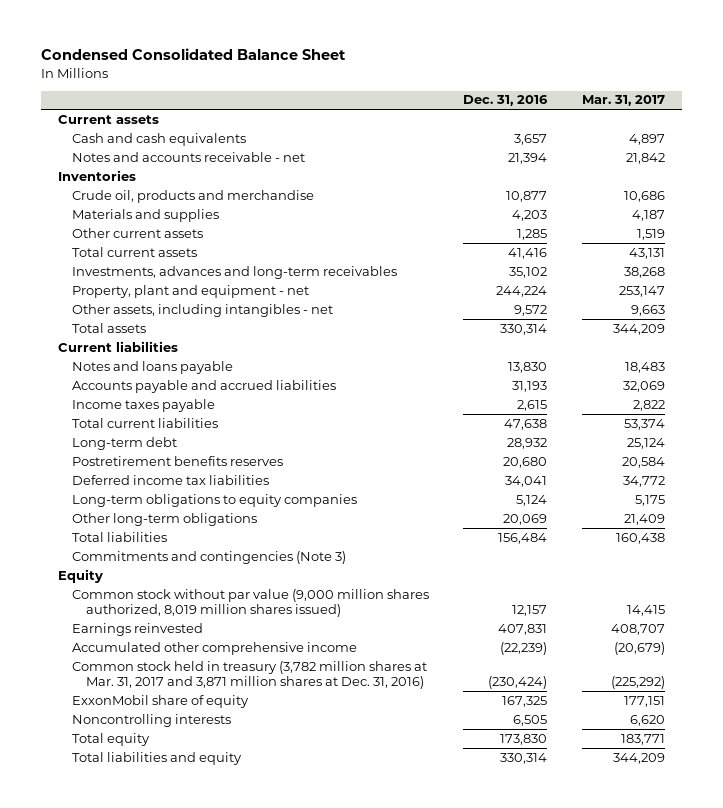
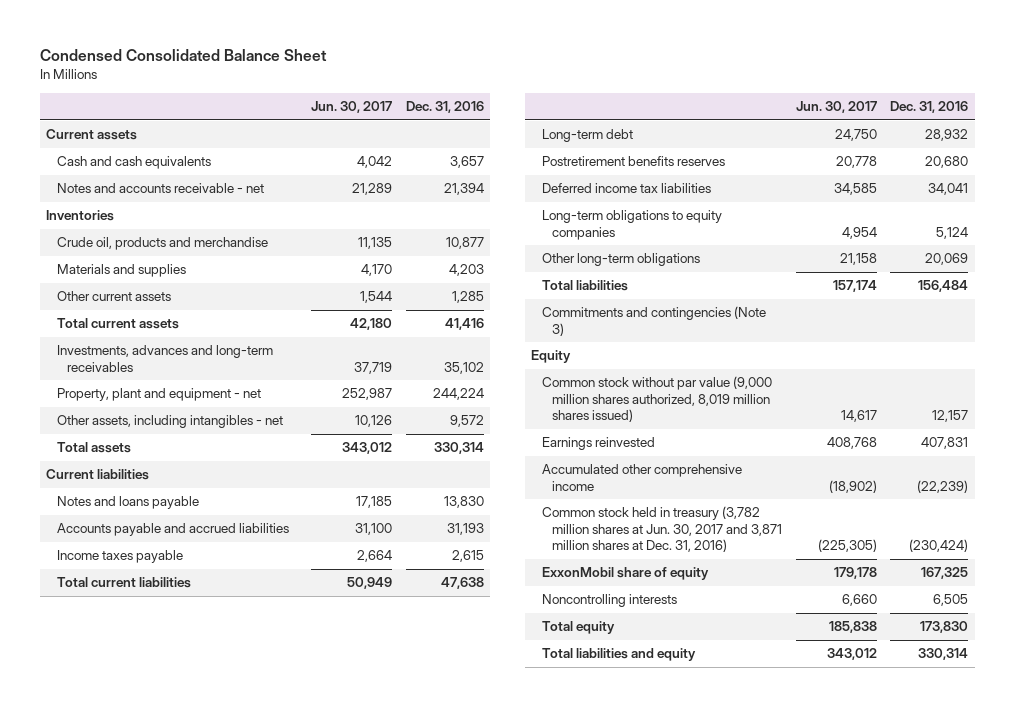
- | Dec. 31, 2016 | Mar. 31, 2017
+ | Jun. 30, 2017 | Dec. 31, 2016
- Common stock held in treasury (3,782 million shares at Mar. 31, 2017 and 3,871 million shares at Dec. 31, 2016) | (230,424) | (225,292)
+ Common stock held in treasury (3,782 million shares at Jun. 30, 2017 and 3,871 million shares at Dec. 31, 2016) | (225,305) | (230,424)

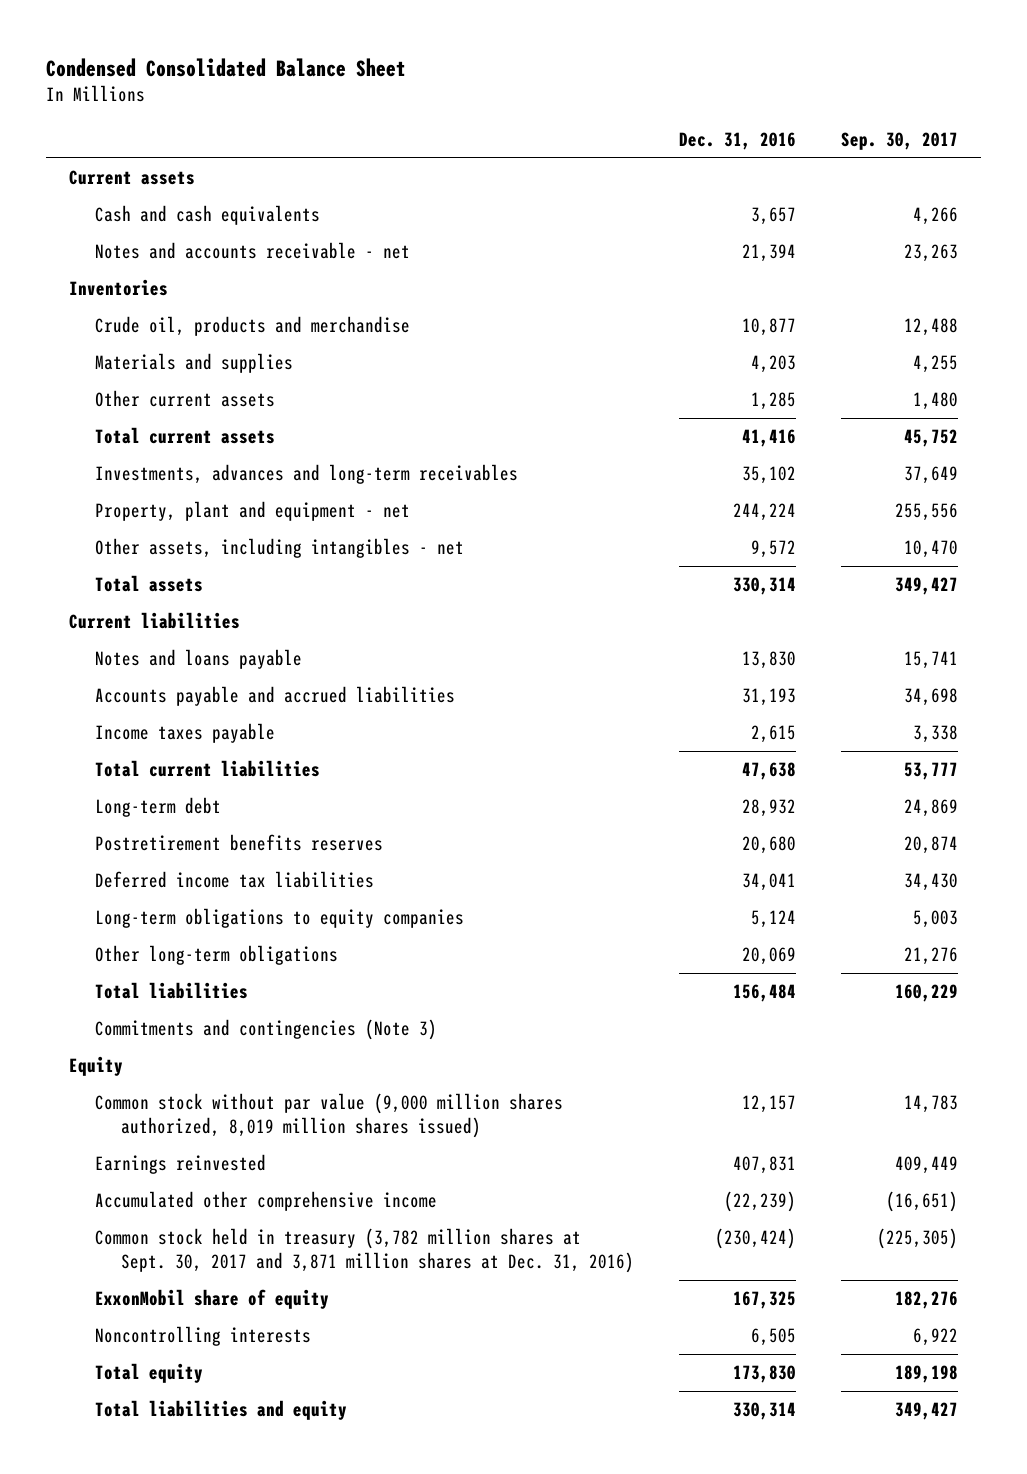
- | Jun. 30, 2017 | Dec. 31, 2016
+ | Dec. 31, 2016 | Sep. 30, 2017
- Common stock held in treasury (3,782 million shares at Jun. 30, 2017 and 3,871 million shares at Dec. 31, 2016) | (225,305) | (230,424)
+ Common stock held in treasury (3,782 million shares at Sept. 30, 2017 and 3,871 million shares at Dec. 31, 2016) | (230,424) | (225,305)

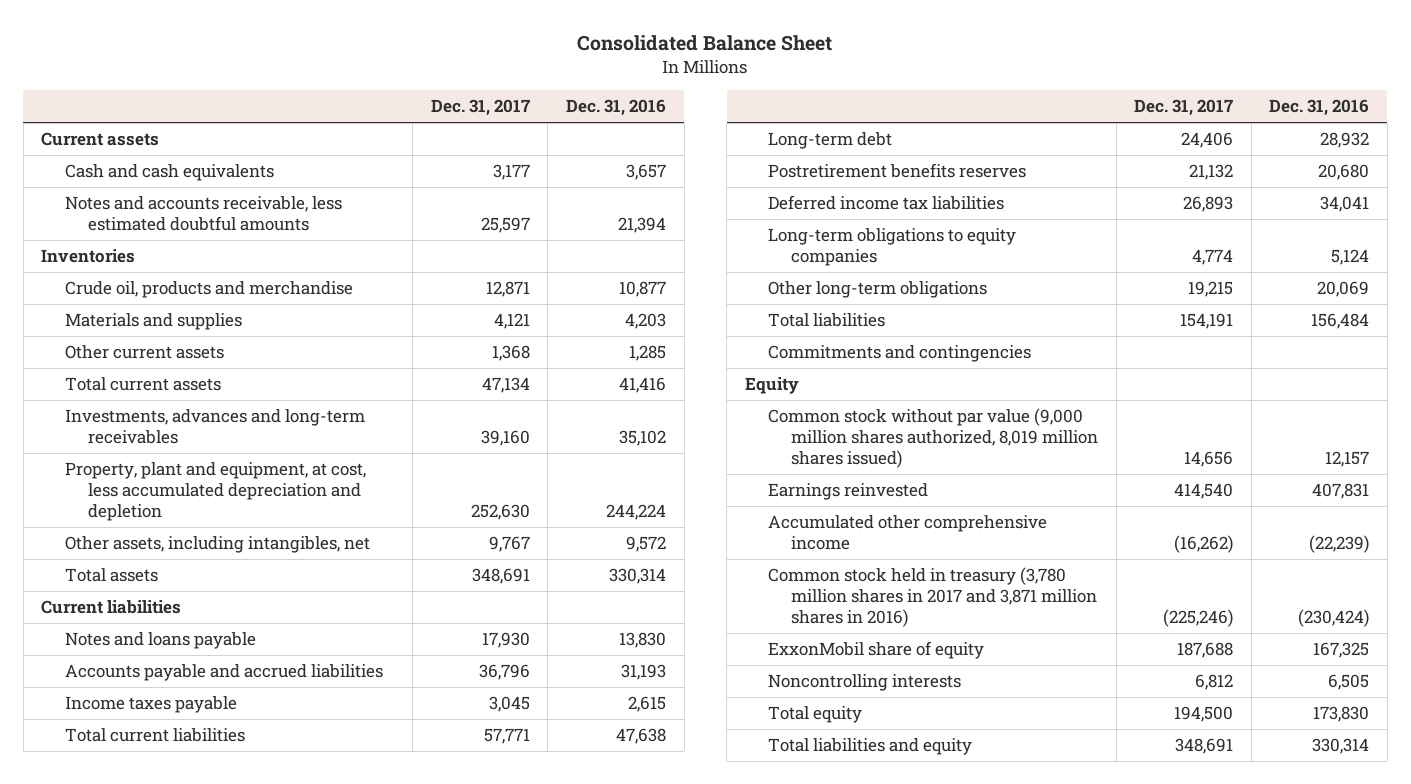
- Condensed Consolidated Balance Sheet
+ Consolidated Balance Sheet
- | Dec. 31, 2016 | Sep. 30, 2017
+ | Dec. 31, 2017 | Dec. 31, 2016
- Notes and accounts receivable - net | 21,394 | 23,263
+ Notes and accounts receivable, less estimated doubtful amounts | 25,597 | 21,394
- Property, plant and equipment - net | 244,224 | 255,556
- Other assets, including intangibles - net | 9,572 | 10,470
+ Property, plant and equipment, at cost, less accumulated depreciation and depletion | 252,630 | 244,224
+ Other assets, including intangibles, net | 9,767 | 9,572
- Commitments and contingencies (Note 3)
+ Commitments and contingencies
- Common stock held in treasury (3,782 million shares at Sept. 30, 2017 and 3,871 million shares at Dec. 31, 2016) | (230,424) | (225,305)
+ Common stock held in treasury (3,780 million shares in 2017 and 3,871 million shares in 2016) | (225,246) | (230,424)

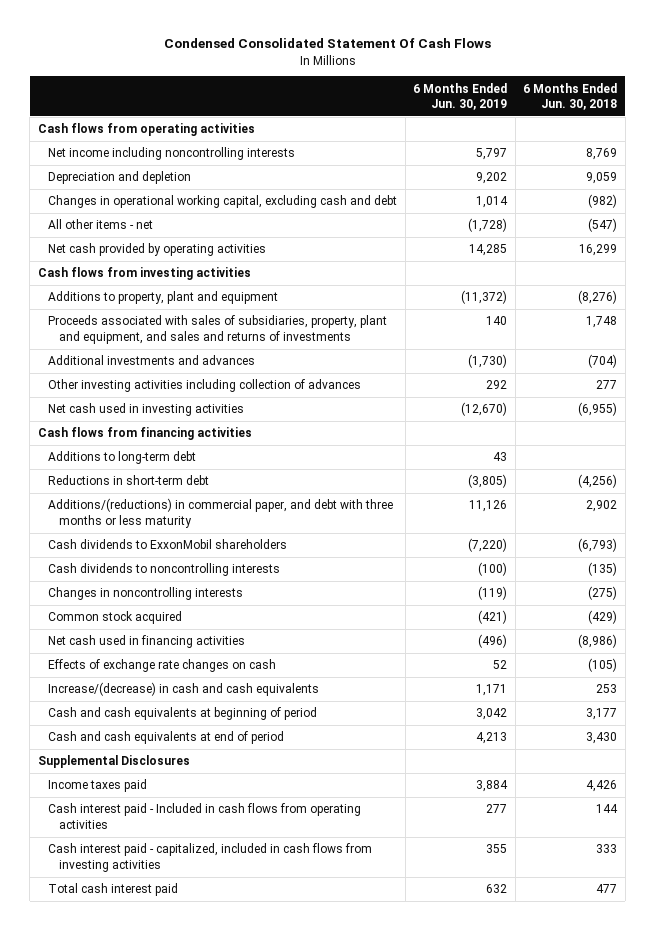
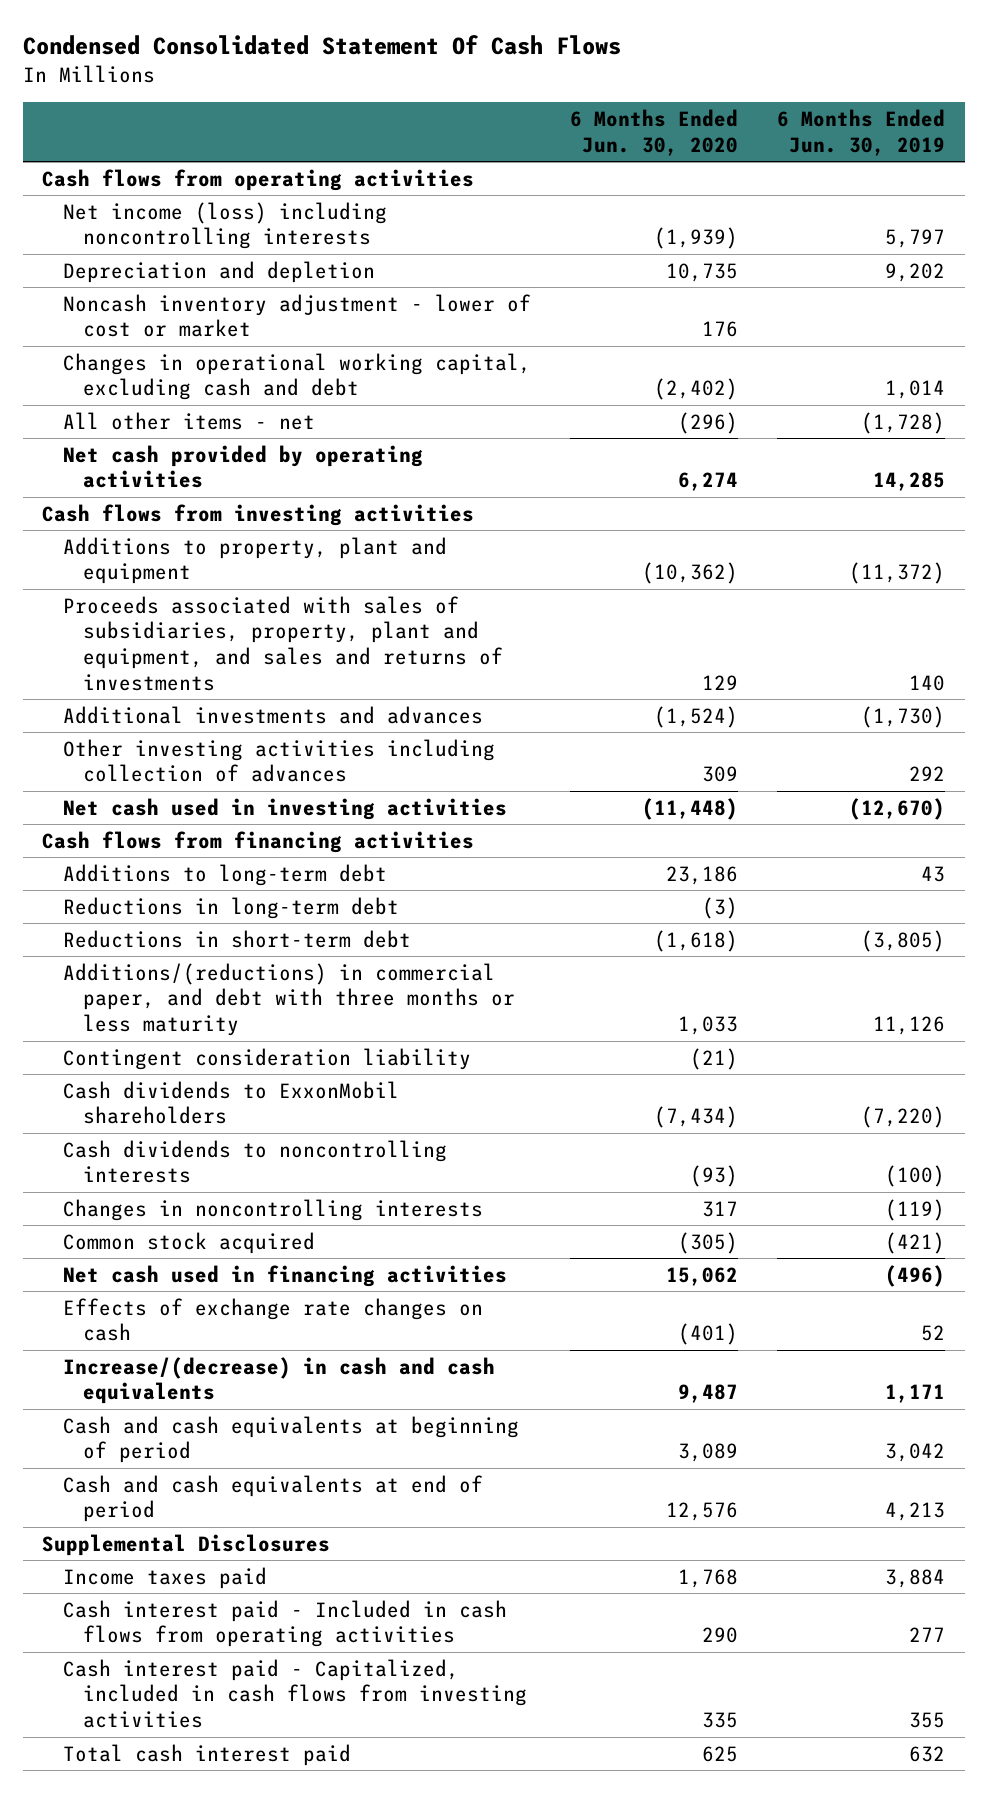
- | 6 Months Ended Jun. 30, 2019 | 6 Months Ended Jun. 30, 2018
+ | 6 Months Ended Jun. 30, 2020 | 6 Months Ended Jun. 30, 2019
- Net income including noncontrolling interests | 5,797 | 8,769
+ Net income (loss) including noncontrolling interests | (1,939) | 5,797
+ Noncash inventory adjustment - lower of cost or market | 176 |
+ Reductions in long-term debt | (3) |
+ Contingent consideration liability | (21) |
- Cash interest paid - capitalized, included in cash flows from investing activities | 355 | 333
+ Cash interest paid - Capitalized, included in cash flows from investing activities | 335 | 355

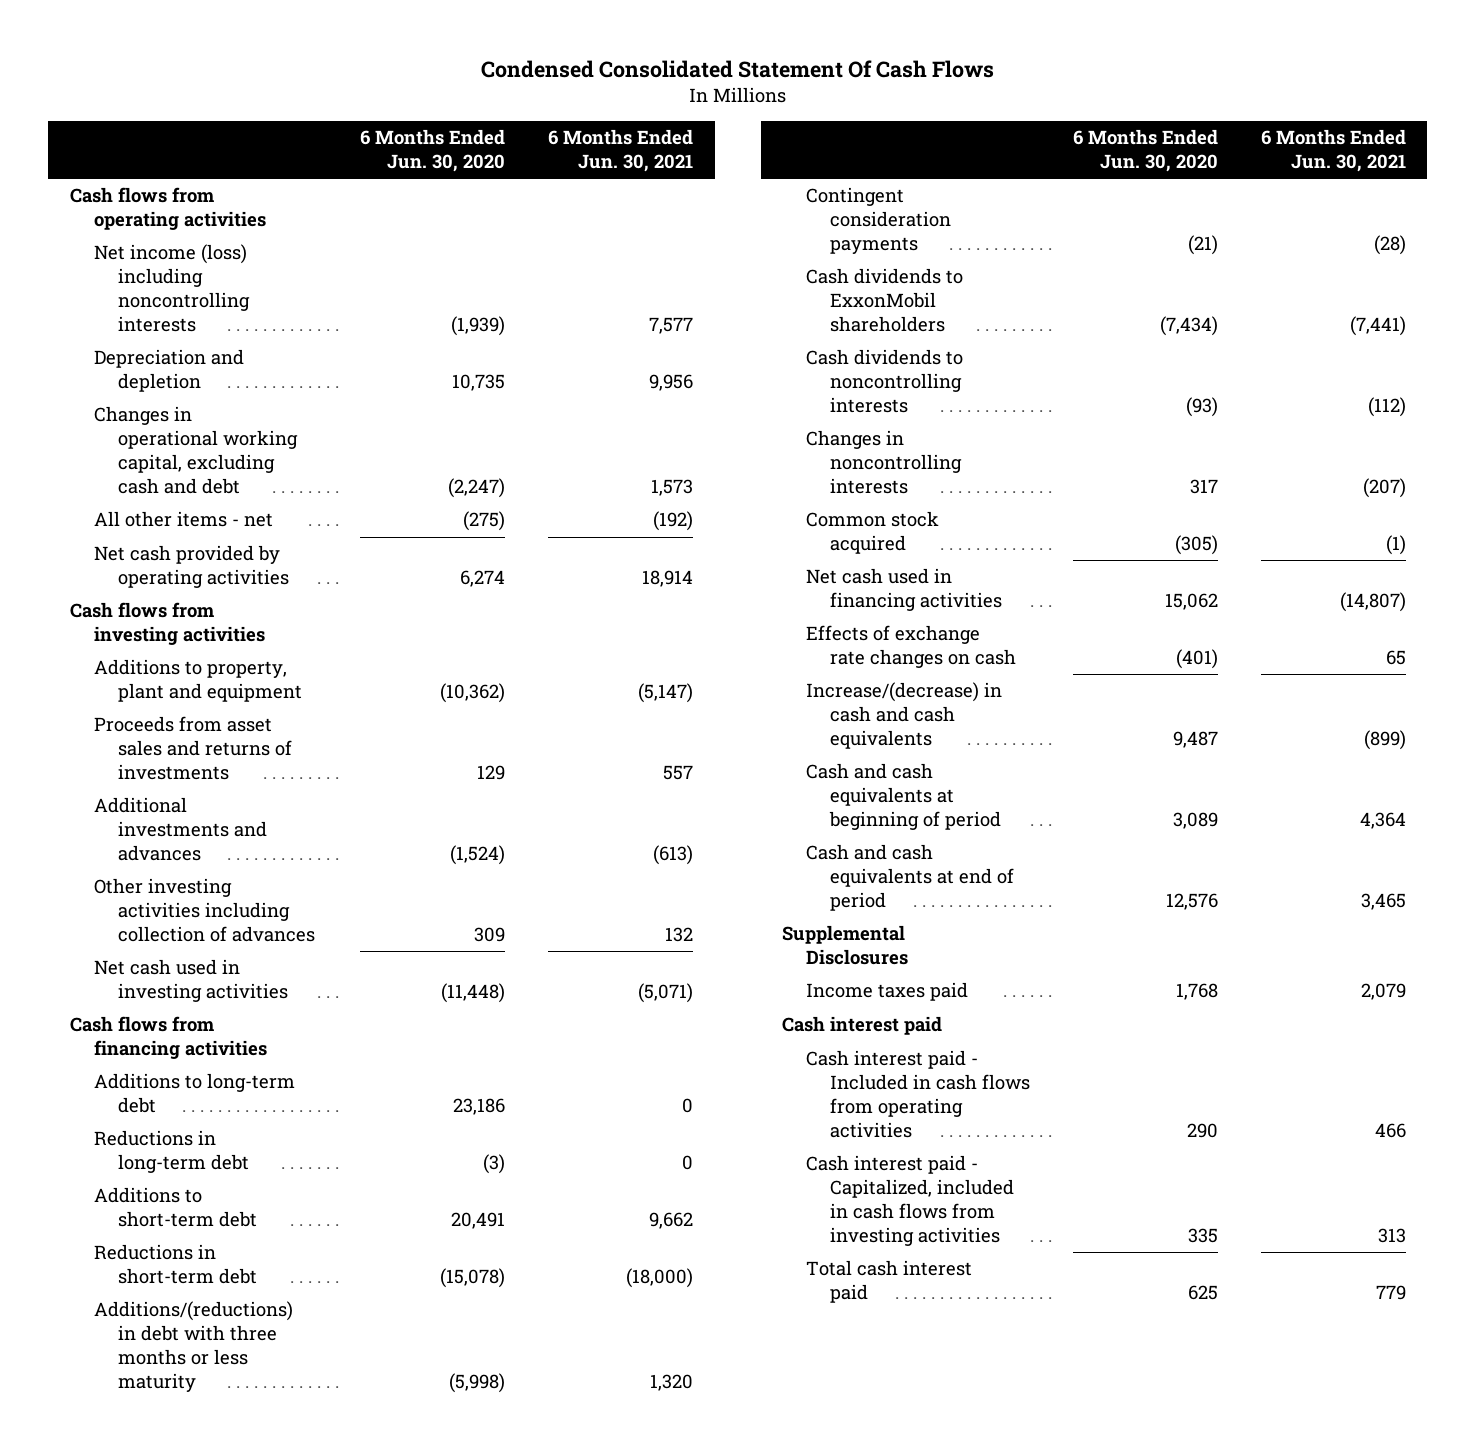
- | 6 Months Ended Jun. 30, 2020 | 6 Months Ended Jun. 30, 2019
+ | 6 Months Ended Jun. 30, 2020 | 6 Months Ended Jun. 30, 2021
- Noncash inventory adjustment - lower of cost or market | 176 |
- Changes in operational working capital, excluding cash and debt | (2,402) | 1,014
- All other items - net | (296) | (1,728)
+ Changes in operational working capital, excluding cash and debt | (2,247) | 1,573
+ All other items - net | (275) | (192)
- Proceeds associated with sales of subsidiaries, property, plant and equipment, and sales and returns of investments | 129 | 140
+ Proceeds from asset sales and returns of investments | 129 | 557
- Reductions in short-term debt | (1,618) | (3,805)
- Additions/(reductions) in commercial paper, and debt with three months or less maturity | 1,033 | 11,126
- Contingent consideration liability | (21) |
+ Additions to short-term debt | 20,491 | 9,662
+ Reductions in short-term debt | (15,078) | (18,000)
+ Additions/(reductions) in debt with three months or less maturity | (5,998) | 1,320
+ Contingent consideration payments | (21) | (28)
+ Cash interest paid

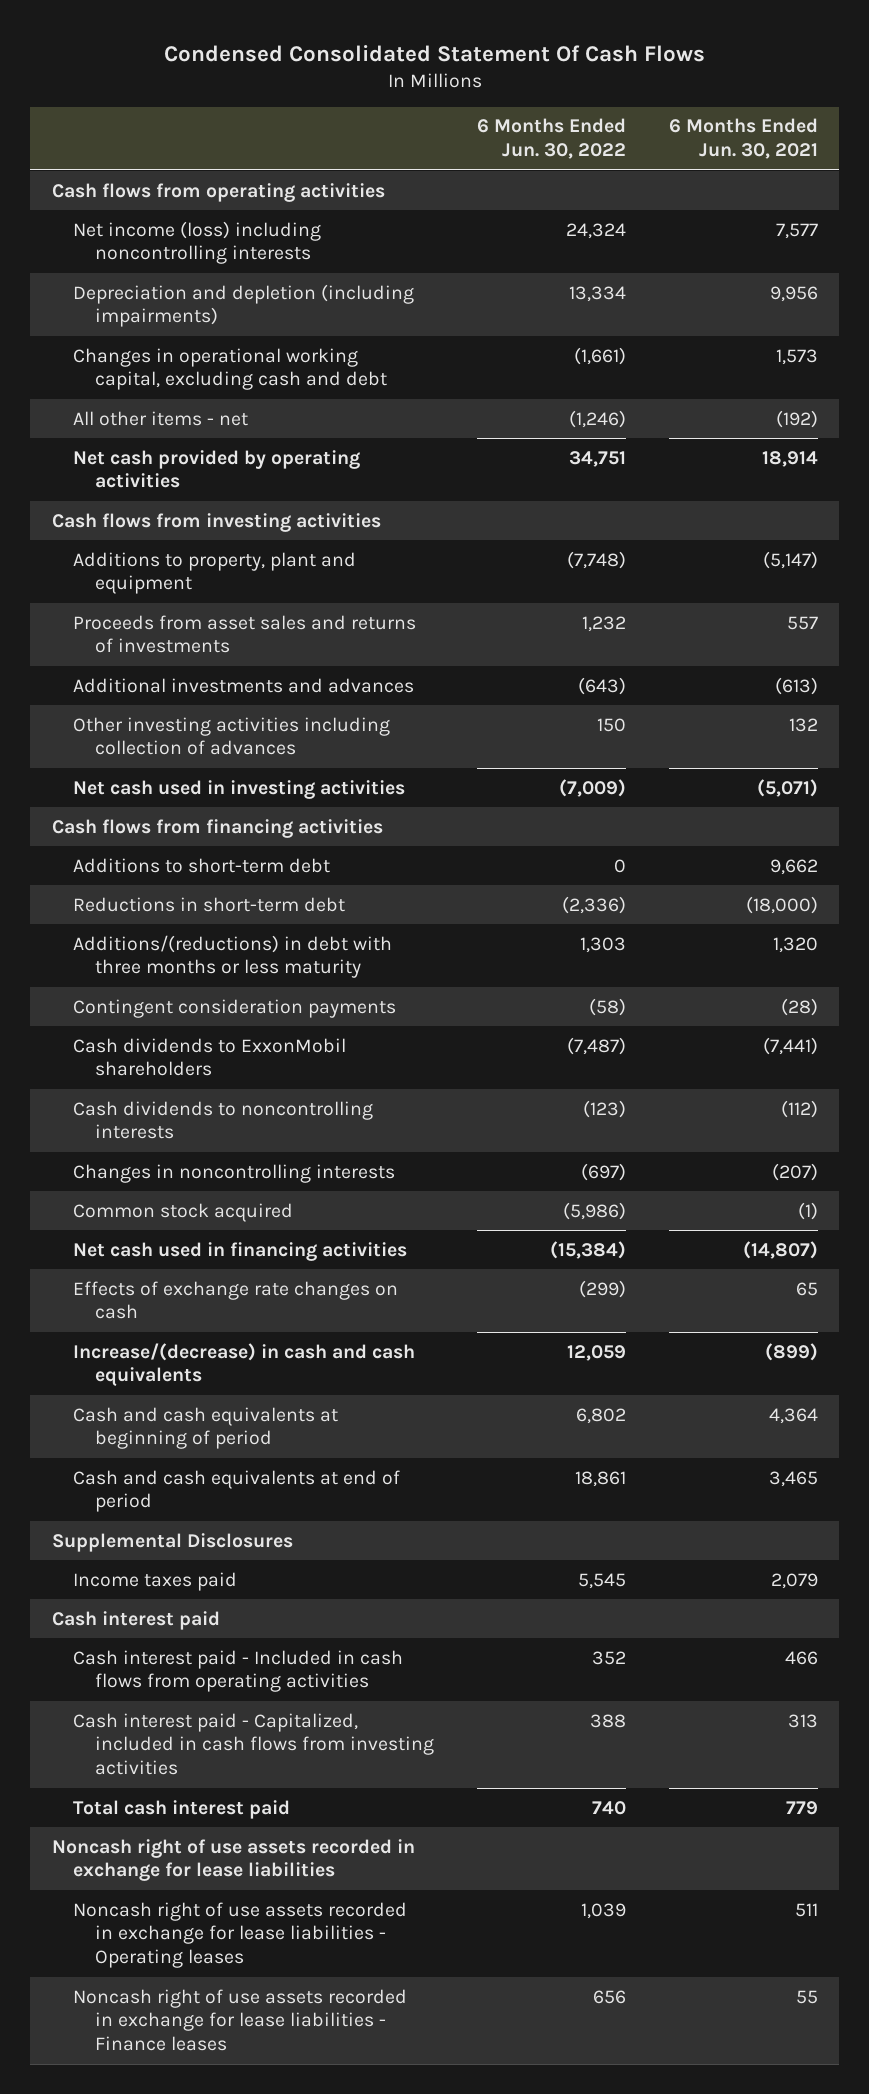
- | 6 Months Ended Jun. 30, 2020 | 6 Months Ended Jun. 30, 2021
+ | 6 Months Ended Jun. 30, 2022 | 6 Months Ended Jun. 30, 2021
- Depreciation and depletion | 10,735 | 9,956
+ Depreciation and depletion (including impairments) | 13,334 | 9,956
- Additions to long-term debt | 23,186 | 0
- Reductions in long-term debt | (3) | 0
+ Noncash right of use assets recorded in exchange for lease liabilities
+ Noncash right of use assets recorded in exchange for lease liabilities - Operating leases | 1,039 | 511
+ Noncash right of use assets recorded in exchange for lease liabilities - Finance leases | 656 | 55

